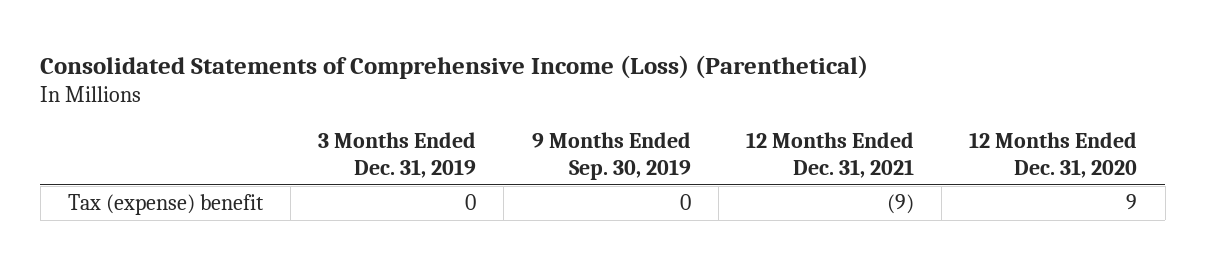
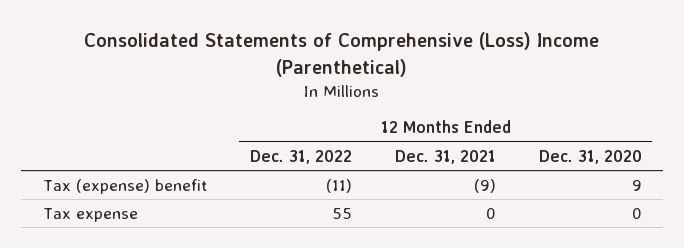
- Consolidated Statements of Comprehensive Income (Loss) (Parenthetical)
+ Consolidated Statements of Comprehensive (Loss) Income (Parenthetical)
- | 3 Months Ended Dec. 31, 2019 | 9 Months Ended Sep. 30, 2019 | 12 Months Ended Dec. 31, 2021 | 12 Months Ended Dec. 31, 2020
+ | 12 Months Ended Dec. 31, 2022 | 12 Months Ended Dec. 31, 2021 | 12 Months Ended Dec. 31, 2020
+ Tax expense | 55 | 0 | 0

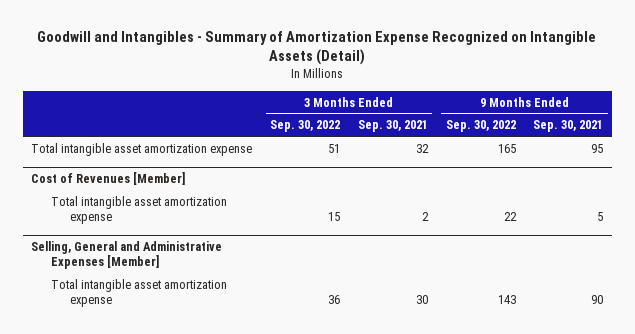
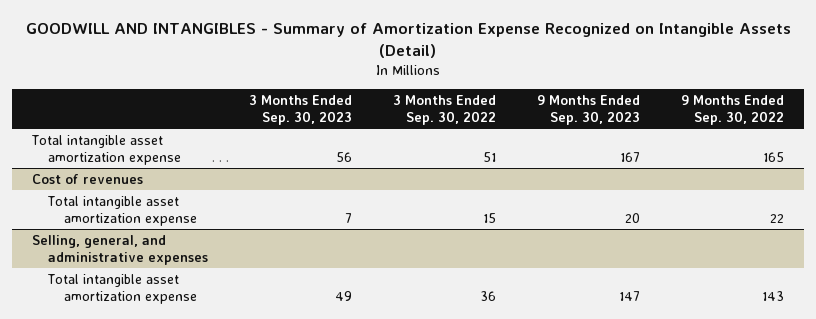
- Goodwill and Intangibles - Summary of Amortization Expense Recognized on Intangible Assets (Detail)
+ GOODWILL AND INTANGIBLES - Summary of Amortization Expense Recognized on Intangible Assets (Detail)
- | 3 Months Ended Sep. 30, 2022 | 3 Months Ended Sep. 30, 2021 | 9 Months Ended Sep. 30, 2022 | 9 Months Ended Sep. 30, 2021
+ | 3 Months Ended Sep. 30, 2023 | 3 Months Ended Sep. 30, 2022 | 9 Months Ended Sep. 30, 2023 | 9 Months Ended Sep. 30, 2022
- Cost of Revenues [Member]
+ Cost of revenues
- Selling, General and Administrative Expenses [Member]
+ Selling, general, and administrative expenses

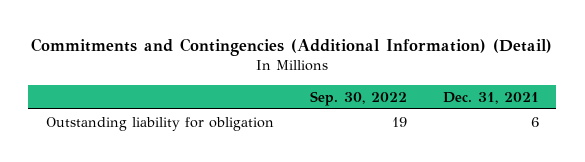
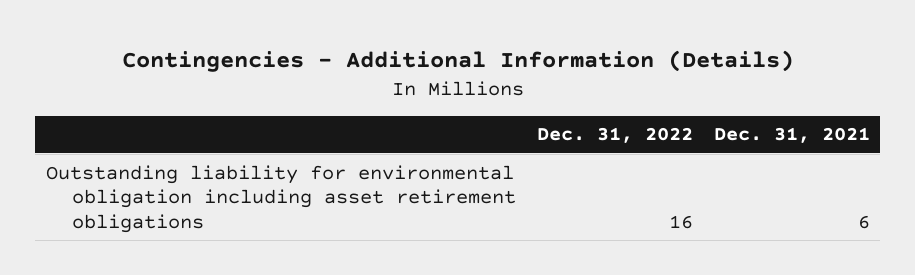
- Commitments and Contingencies (Additional Information) (Detail)
+ Contingencies - Additional Information (Details)
- | Sep. 30, 2022 | Dec. 31, 2021
+ | Dec. 31, 2022 | Dec. 31, 2021
- Outstanding liability for obligation | 19 | 6
+ Outstanding liability for environmental obligation including asset retirement obligations | 16 | 6

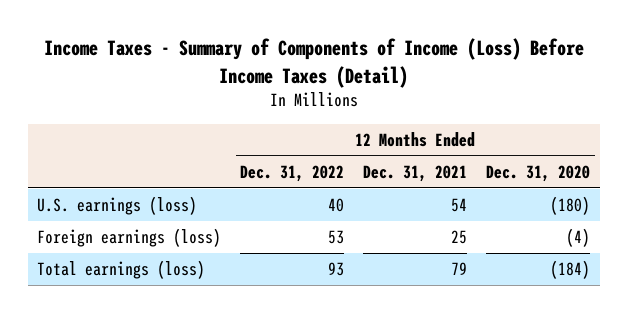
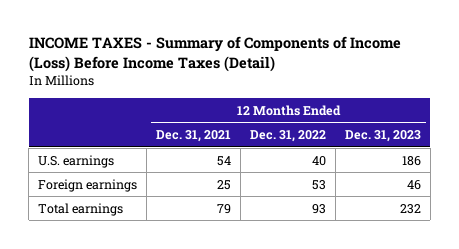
- Income Taxes - Summary of Components of Income (Loss) Before Income Taxes (Detail)
+ INCOME TAXES - Summary of Components of Income (Loss) Before Income Taxes (Detail)
- | 12 Months Ended Dec. 31, 2022 | 12 Months Ended Dec. 31, 2021 | 12 Months Ended Dec. 31, 2020
+ | 12 Months Ended Dec. 31, 2021 | 12 Months Ended Dec. 31, 2022 | 12 Months Ended Dec. 31, 2023
- U.S. earnings (loss) | 40 | 54 | (180)
- Foreign earnings (loss) | 53 | 25 | (4)
- Total earnings (loss) | 93 | 79 | (184)
+ U.S. earnings | 54 | 40 | 186
+ Foreign earnings | 25 | 53 | 46
+ Total earnings | 79 | 93 | 232

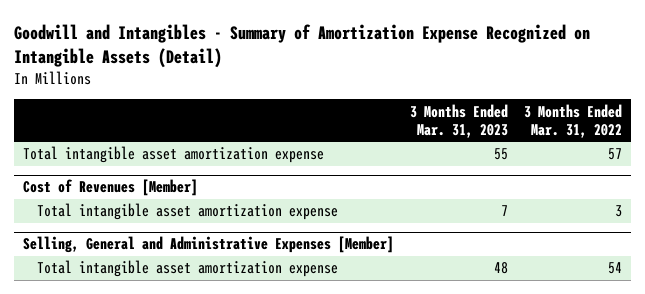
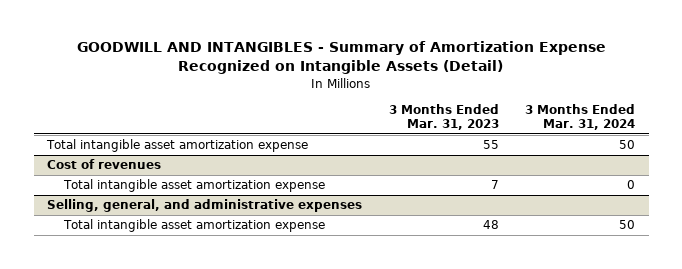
- Goodwill and Intangibles - Summary of Amortization Expense Recognized on Intangible Assets (Detail)
+ GOODWILL AND INTANGIBLES - Summary of Amortization Expense Recognized on Intangible Assets (Detail)
- | 3 Months Ended Mar. 31, 2023 | 3 Months Ended Mar. 31, 2022
+ | 3 Months Ended Mar. 31, 2023 | 3 Months Ended Mar. 31, 2024
- Cost of Revenues [Member]
+ Cost of revenues
- Selling, General and Administrative Expenses [Member]
+ Selling, general, and administrative expenses

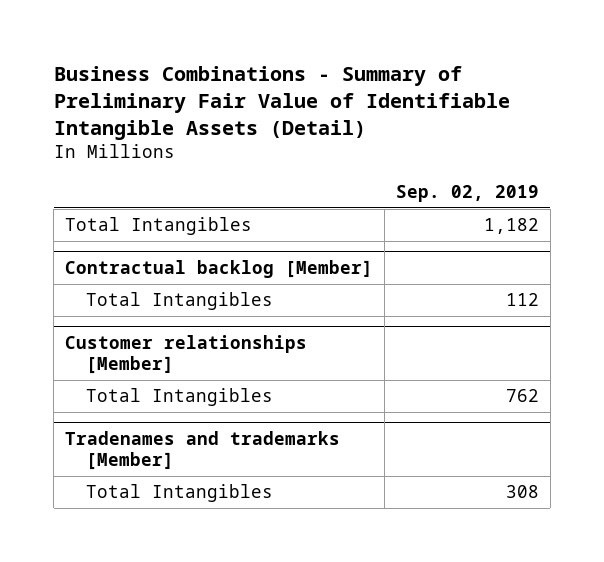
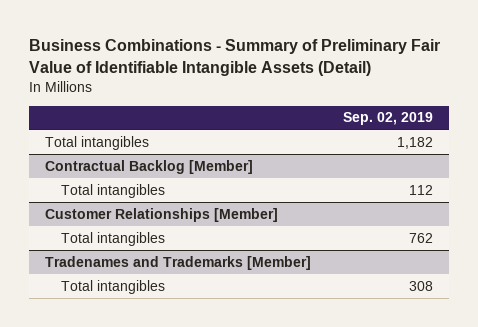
- Total Intangibles | 1,182
- Contractual backlog [Member]
- Total Intangibles | 112
- Customer relationships [Member]
- Total Intangibles | 762
- Tradenames and trademarks [Member]
- Total Intangibles | 308
+ Total intangibles | 1,182
+ Contractual Backlog [Member]
+ Total intangibles | 112
+ Customer Relationships [Member]
+ Total intangibles | 762
+ Tradenames and Trademarks [Member]
+ Total intangibles | 308

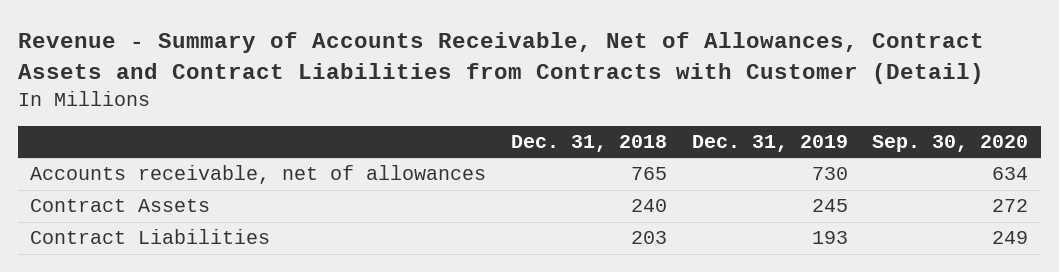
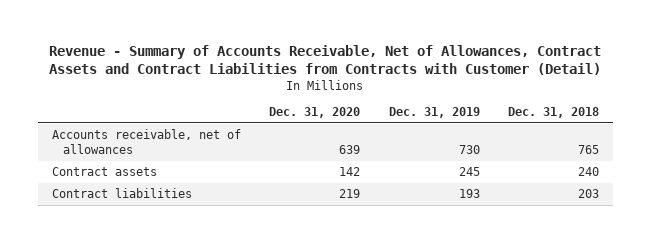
- | Dec. 31, 2018 | Dec. 31, 2019 | Sep. 30, 2020
+ | Dec. 31, 2020 | Dec. 31, 2019 | Dec. 31, 2018
- Contract Assets | 240 | 245 | 272
- Contract Liabilities | 203 | 193 | 249
+ Contract assets | 142 | 245 | 240
+ Contract liabilities | 219 | 193 | 203

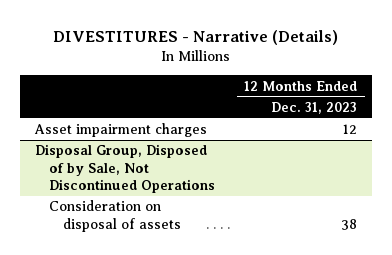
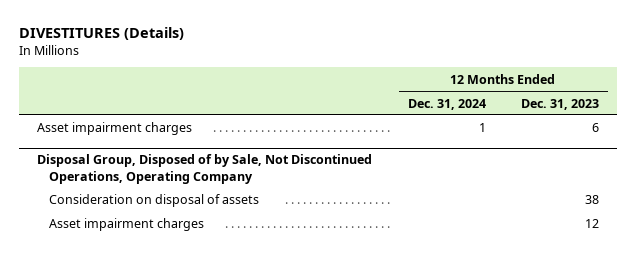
- DIVESTITURES - Narrative (Details)
+ DIVESTITURES (Details)
- | 12 Months Ended Dec. 31, 2023
+ | 12 Months Ended Dec. 31, 2024 | 12 Months Ended Dec. 31, 2023
- Asset impairment charges | 12
- Disposal Group, Disposed of by Sale, Not Discontinued Operations
+ Asset impairment charges | 1 | 6
+ Disposal Group, Disposed of by Sale, Not Discontinued Operations, Operating Company
+ Asset impairment charges | | 12

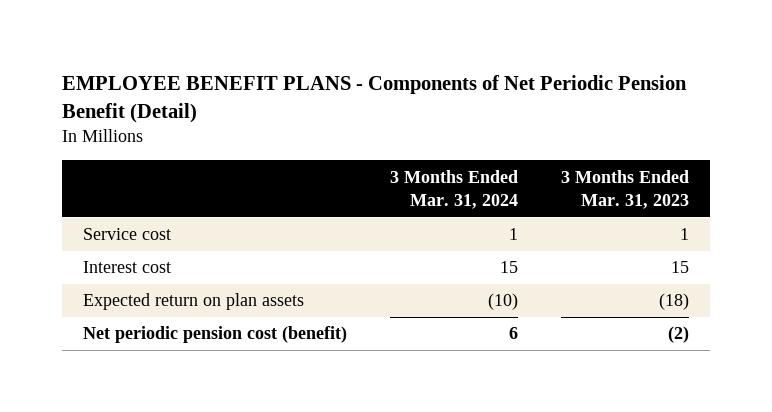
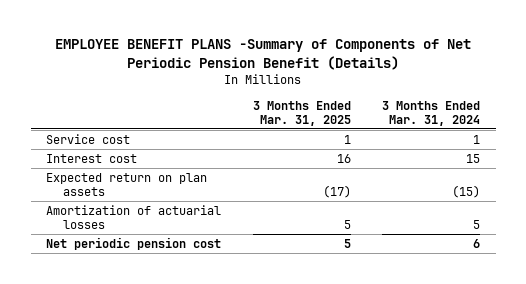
- EMPLOYEE BENEFIT PLANS - Components of Net Periodic Pension Benefit (Detail)
+ EMPLOYEE BENEFIT PLANS -Summary of Components of Net Periodic Pension Benefit (Details)
- | 3 Months Ended Mar. 31, 2024 | 3 Months Ended Mar. 31, 2023
+ | 3 Months Ended Mar. 31, 2025 | 3 Months Ended Mar. 31, 2024
- Expected return on plan assets | (10) | (18)
- Net periodic pension cost (benefit) | 6 | (2)
+ Expected return on plan assets | (17) | (15)
+ Amortization of actuarial losses | 5 | 5
+ Net periodic pension cost | 5 | 6

